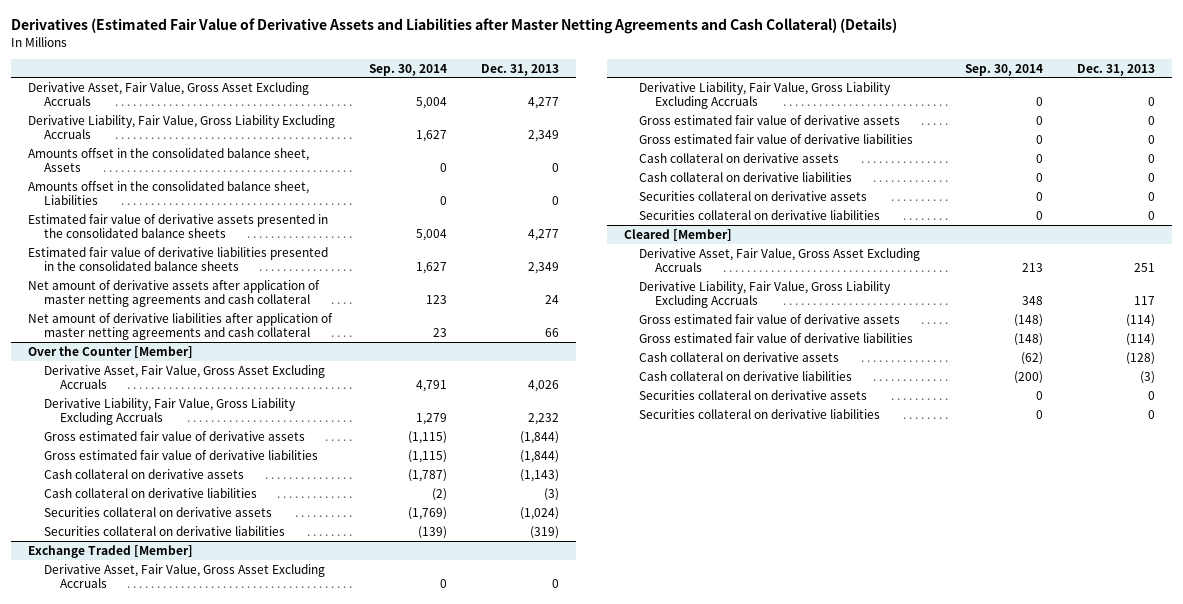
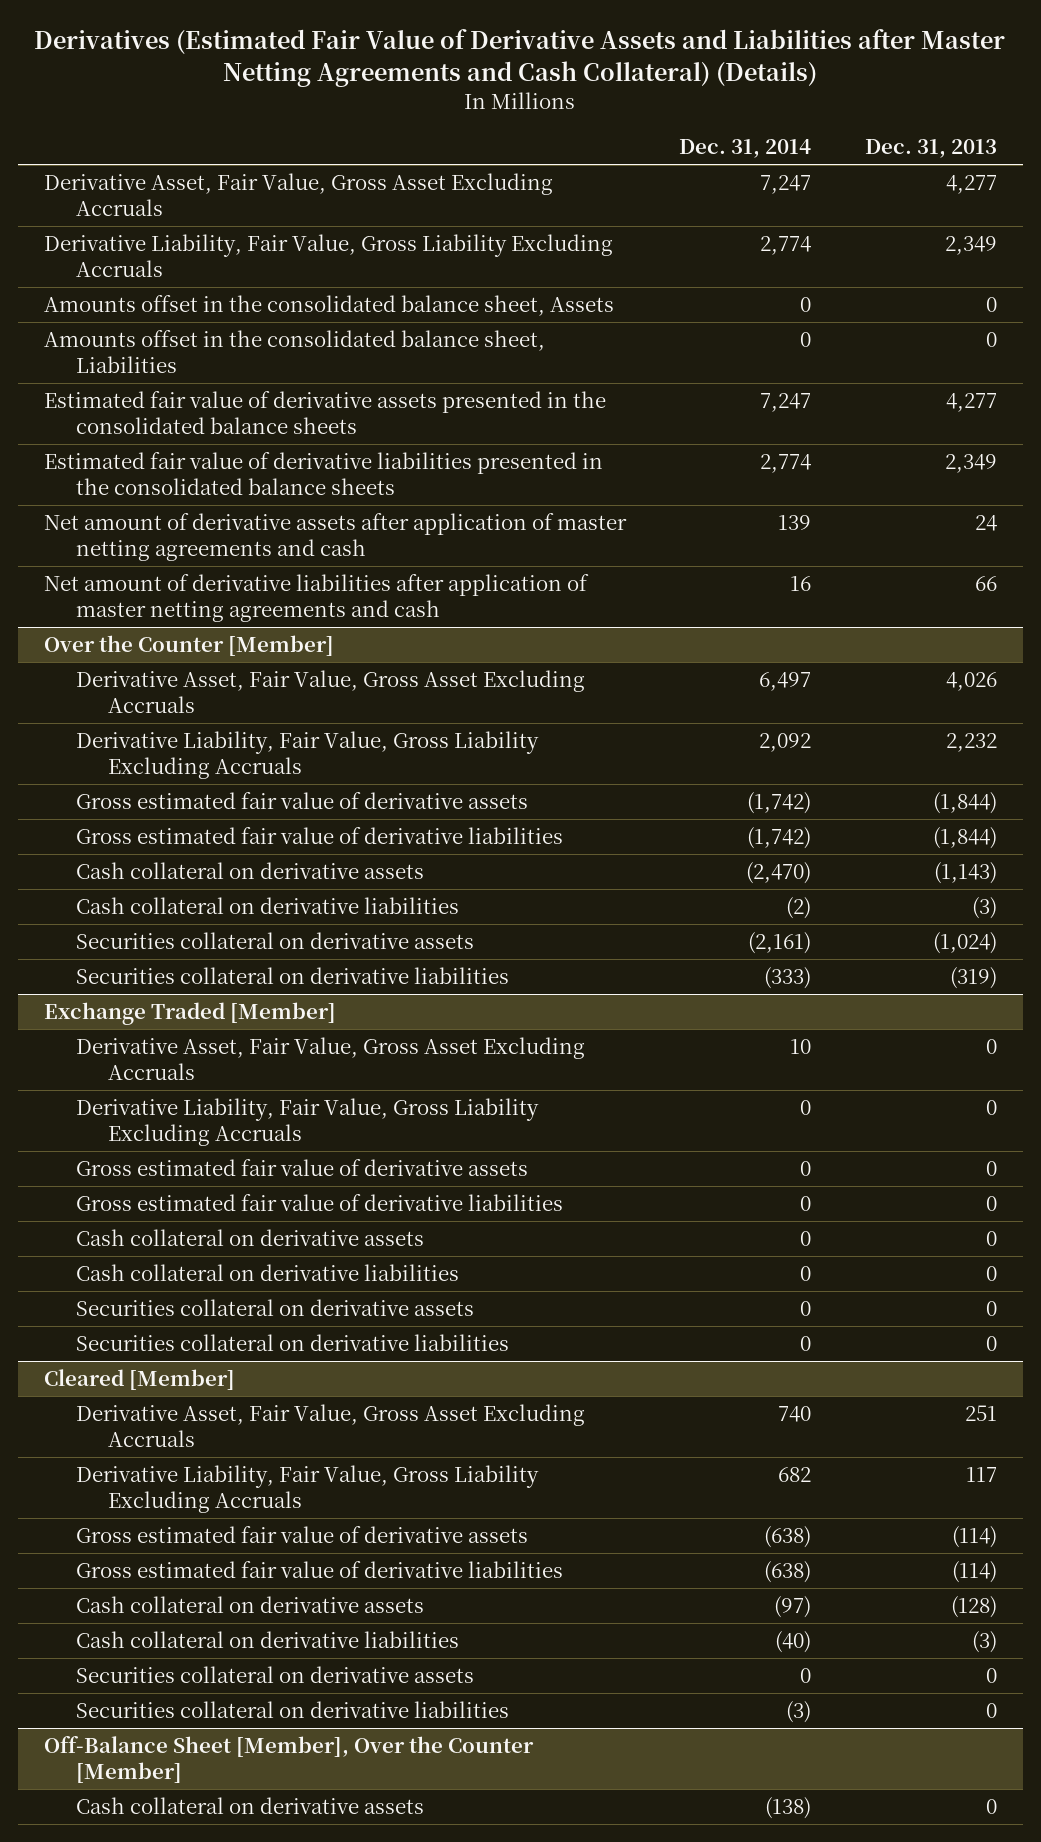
- | Sep. 30, 2014 | Dec. 31, 2013
+ | Dec. 31, 2014 | Dec. 31, 2013
- Net amount of derivative assets after application of master netting agreements and cash collateral | 123 | 24
- Net amount of derivative liabilities after application of master netting agreements and cash collateral | 23 | 66
+ Net amount of derivative assets after application of master netting agreements and cash | 139 | 24
+ Net amount of derivative liabilities after application of master netting agreements and cash | 16 | 66
+ Off-Balance Sheet [Member], Over the Counter [Member]
+ Cash collateral on derivative assets | (138) | 0

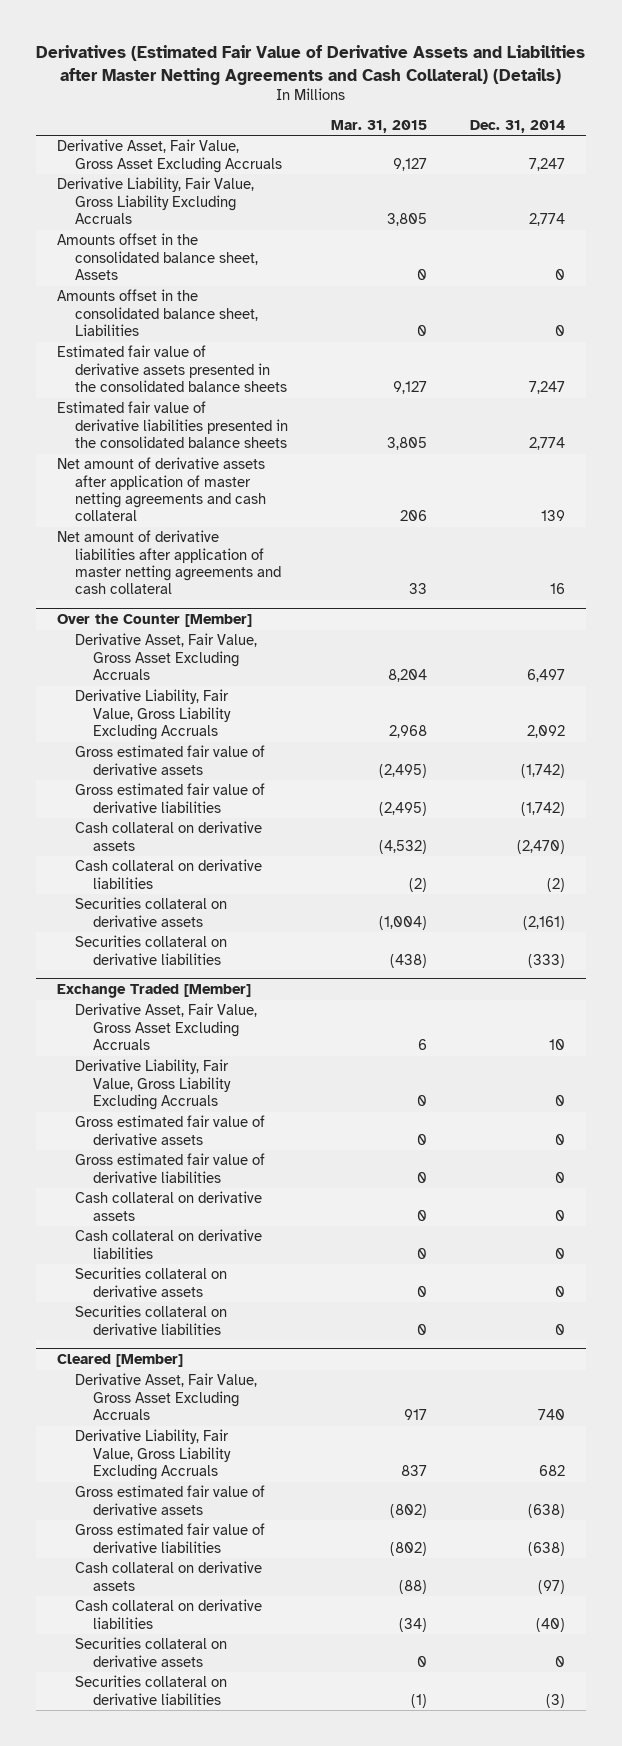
- | Dec. 31, 2014 | Dec. 31, 2013
+ | Mar. 31, 2015 | Dec. 31, 2014
- Net amount of derivative assets after application of master netting agreements and cash | 139 | 24
- Net amount of derivative liabilities after application of master netting agreements and cash | 16 | 66
+ Net amount of derivative assets after application of master netting agreements and cash collateral | 206 | 139
+ Net amount of derivative liabilities after application of master netting agreements and cash collateral | 33 | 16
- Off-Balance Sheet [Member], Over the Counter [Member]
- Cash collateral on derivative assets | (138) | 0

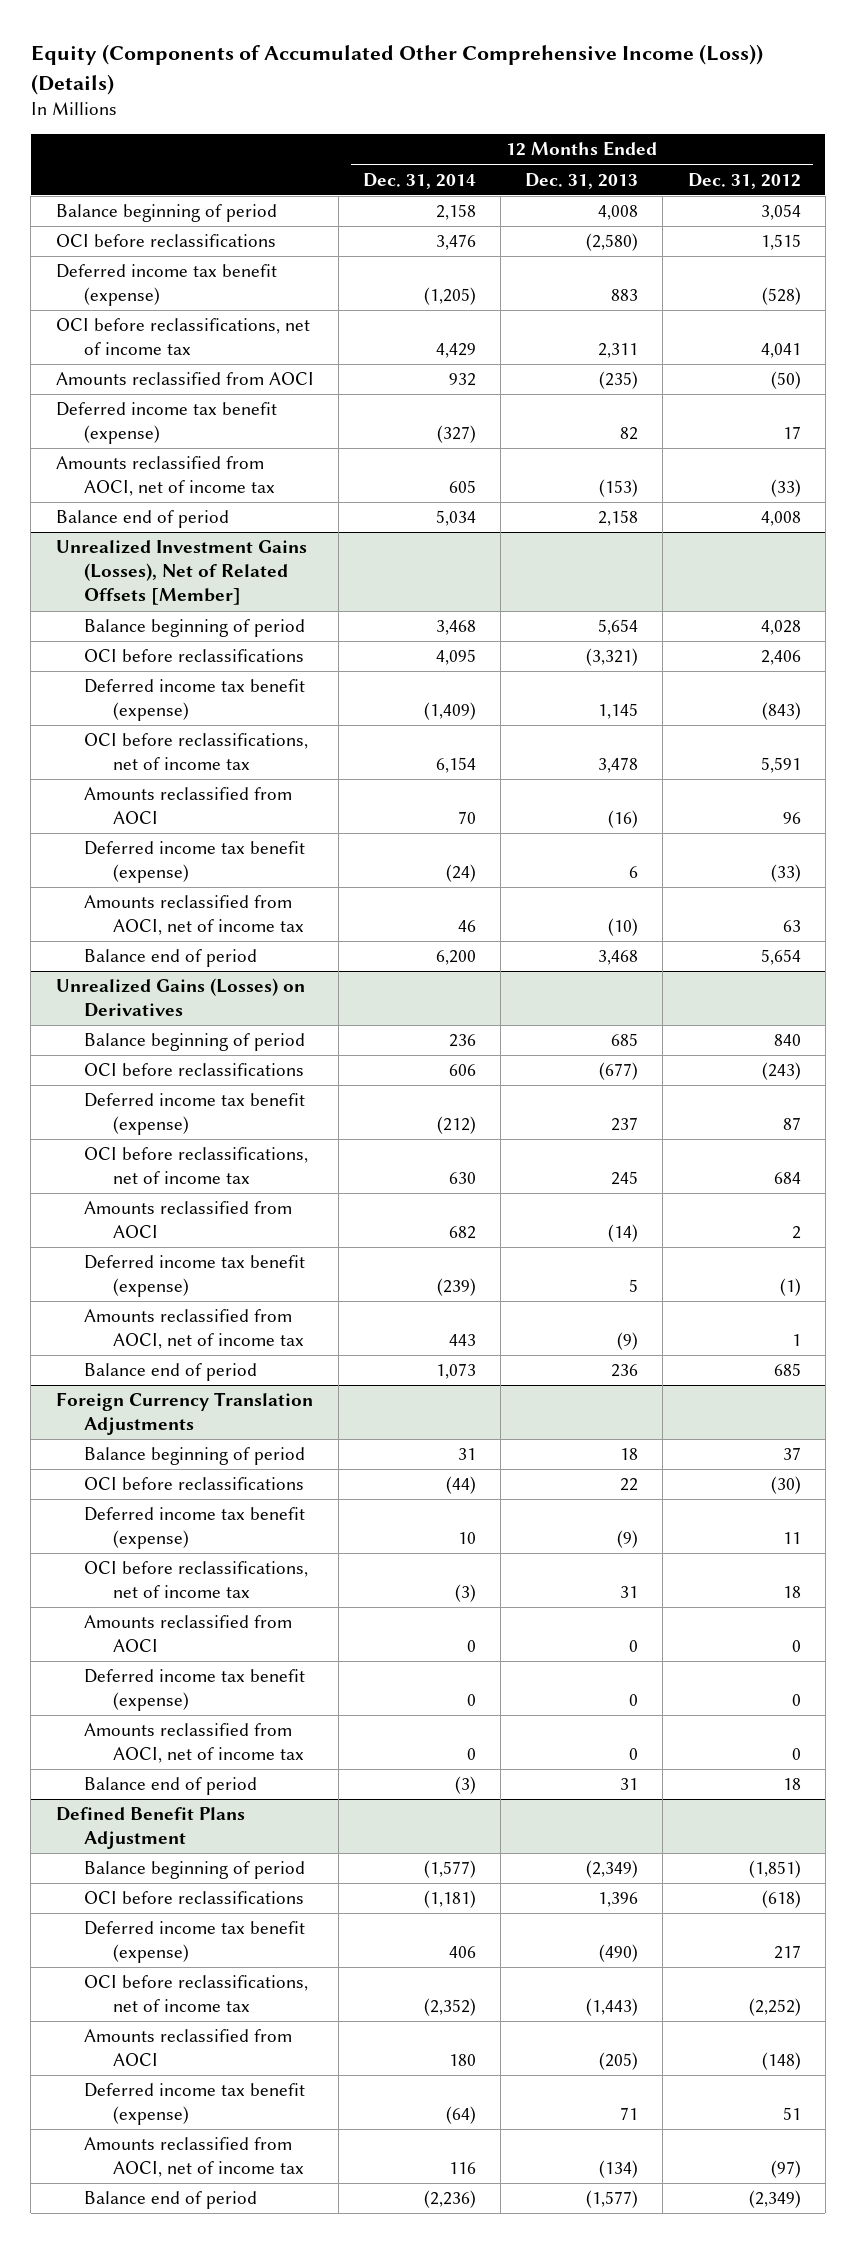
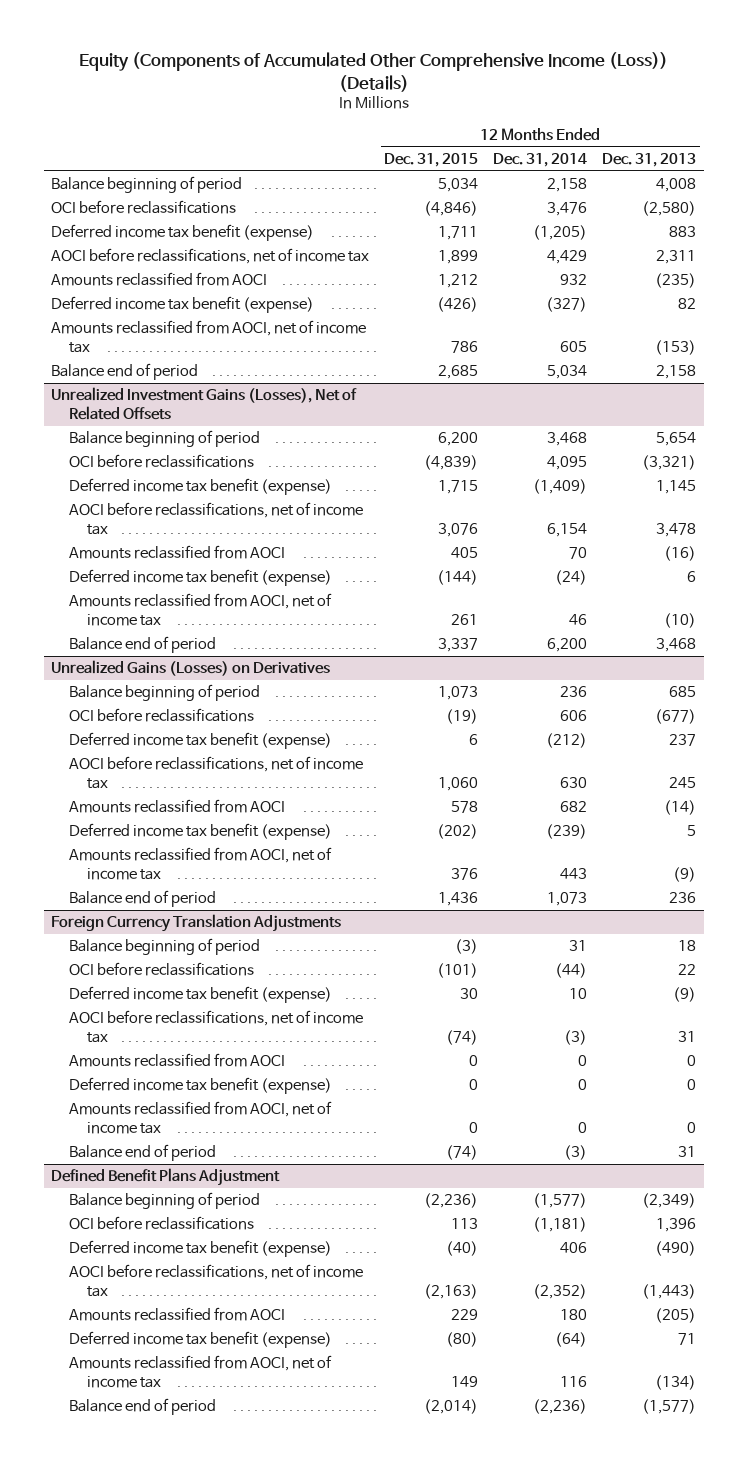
- | 12 Months Ended Dec. 31, 2014 | 12 Months Ended Dec. 31, 2013 | 12 Months Ended Dec. 31, 2012
+ | 12 Months Ended Dec. 31, 2015 | 12 Months Ended Dec. 31, 2014 | 12 Months Ended Dec. 31, 2013
- OCI before reclassifications, net of income tax | 4,429 | 2,311 | 4,041
+ AOCI before reclassifications, net of income tax | 1,899 | 4,429 | 2,311
- Unrealized Investment Gains (Losses), Net of Related Offsets [Member]
+ Unrealized Investment Gains (Losses), Net of Related Offsets
- OCI before reclassifications, net of income tax | 6,154 | 3,478 | 5,591
+ AOCI before reclassifications, net of income tax | 3,076 | 6,154 | 3,478
@ Unrealized Gains (Losses) on Derivatives
- OCI before reclassifications, net of income tax | 630 | 245 | 684
+ AOCI before reclassifications, net of income tax | 1,060 | 630 | 245
@ Foreign Currency Translation Adjustments
- OCI before reclassifications, net of income tax | (3) | 31 | 18
+ AOCI before reclassifications, net of income tax | (74) | (3) | 31
@ Defined Benefit Plans Adjustment
- OCI before reclassifications, net of income tax | (2,352) | (1,443) | (2,252)
+ AOCI before reclassifications, net of income tax | (2,163) | (2,352) | (1,443)

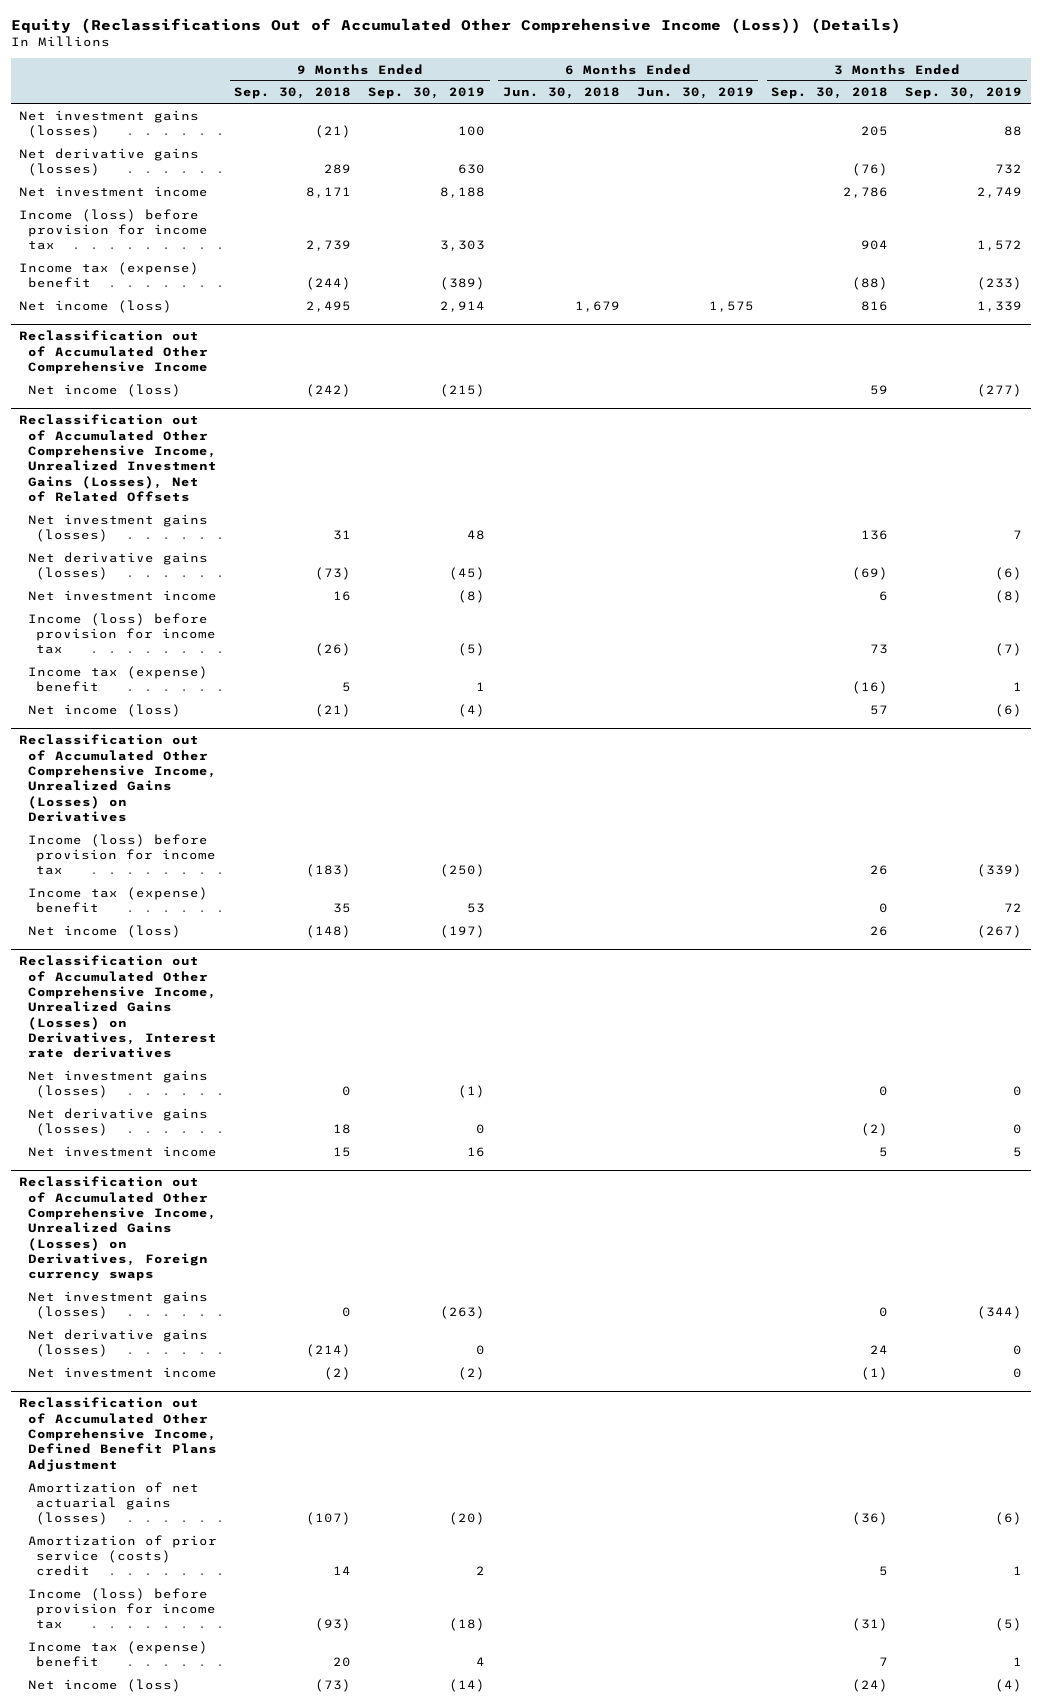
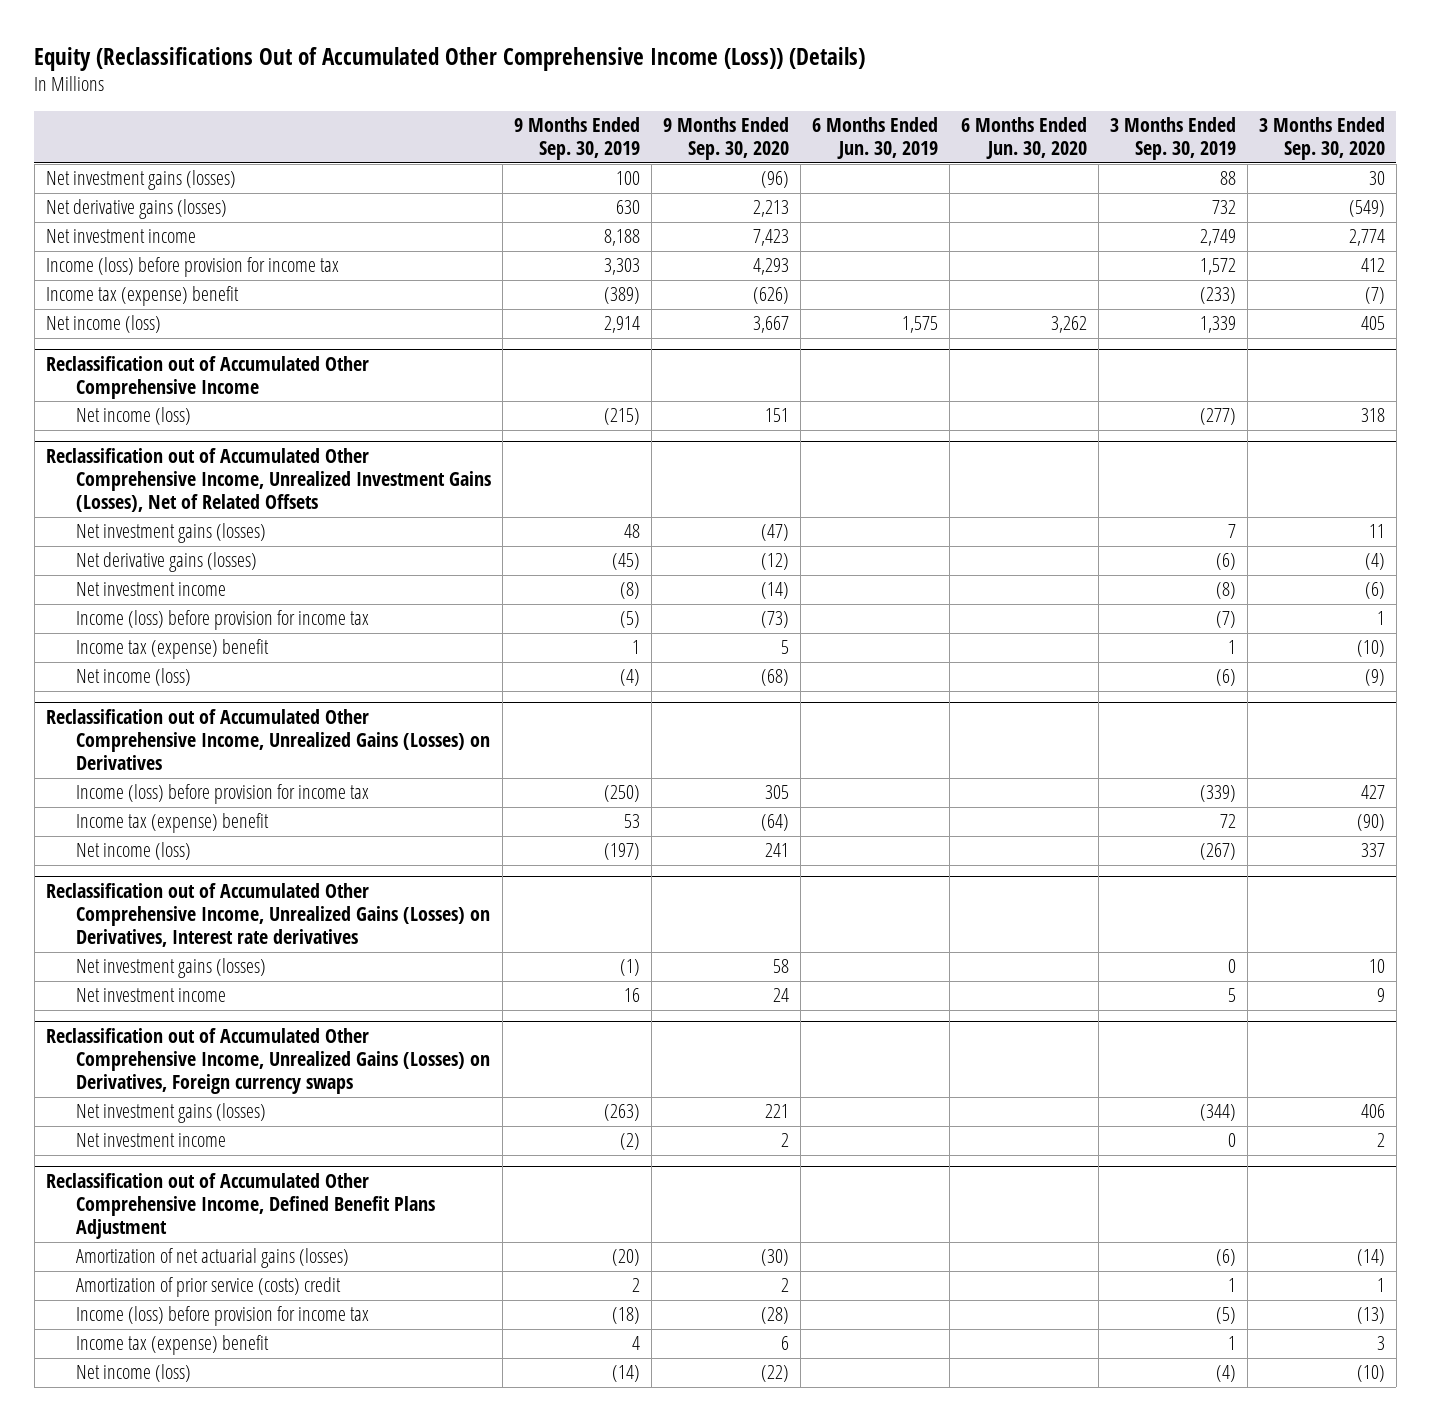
- | 9 Months Ended Sep. 30, 2018 | 9 Months Ended Sep. 30, 2019 | 6 Months Ended Jun. 30, 2018 | 6 Months Ended Jun. 30, 2019 | 3 Months Ended Sep. 30, 2018 | 3 Months Ended Sep. 30, 2019
+ | 9 Months Ended Sep. 30, 2019 | 9 Months Ended Sep. 30, 2020 | 6 Months Ended Jun. 30, 2019 | 6 Months Ended Jun. 30, 2020 | 3 Months Ended Sep. 30, 2019 | 3 Months Ended Sep. 30, 2020
@ Reclassification out of Accumulated Other Comprehensive Income, Unrealized Gains (Losses) on Derivatives, Interest rate derivatives
- Net derivative gains (losses) | 18 | 0 | | | (2) | 0
@ Reclassification out of Accumulated Other Comprehensive Income, Unrealized Gains (Losses) on Derivatives, Foreign currency swaps
- Net derivative gains (losses) | (214) | 0 | | | 24 | 0

